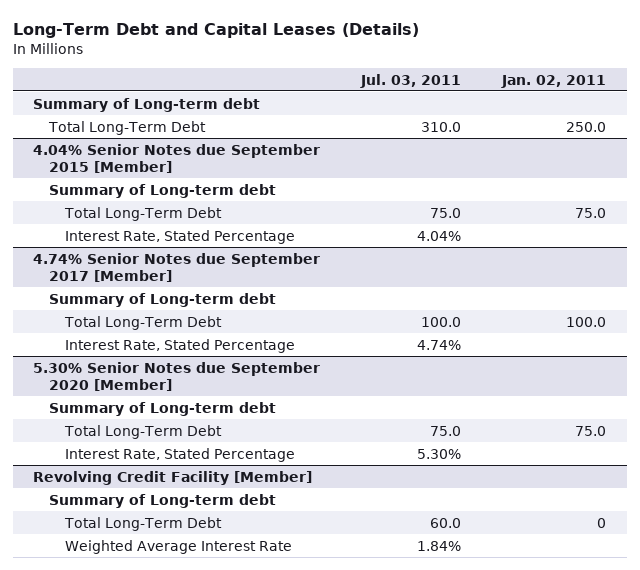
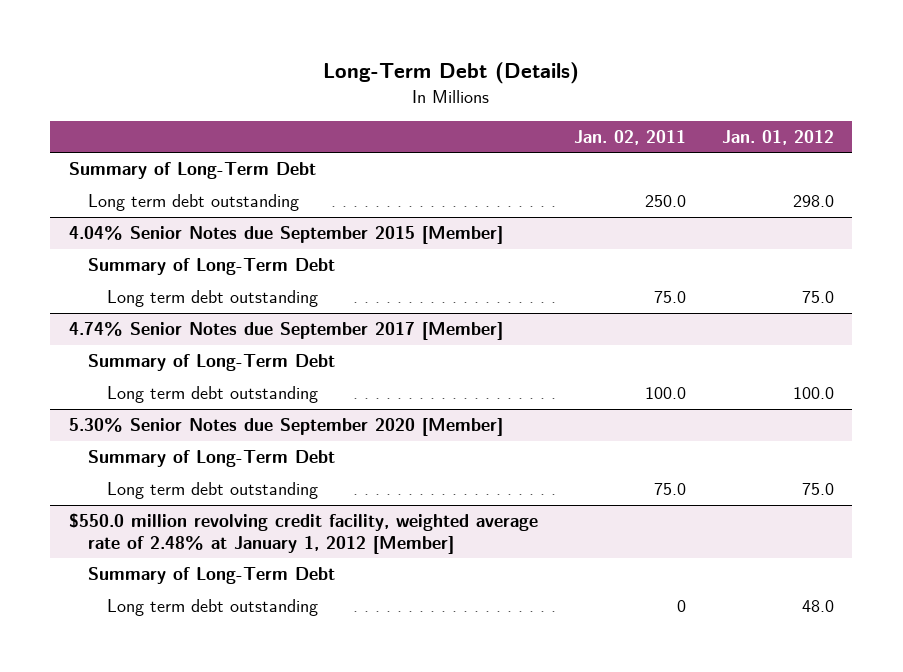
- Long-Term Debt and Capital Leases (Details)
+ Long-Term Debt (Details)
- | Jul. 03, 2011 | Jan. 02, 2011
+ | Jan. 02, 2011 | Jan. 01, 2012
- Summary of Long-term debt
- Total Long-Term Debt | 310.0 | 250.0
+ Summary of Long-Term Debt
+ Long term debt outstanding | 250.0 | 298.0
@ 4.04% Senior Notes due September 2015 [Member]
- Summary of Long-term debt
- Total Long-Term Debt | 75.0 | 75.0
- Interest Rate, Stated Percentage | 4.04% |
+ Summary of Long-Term Debt
+ Long term debt outstanding | 75.0 | 75.0
@ 4.74% Senior Notes due September 2017 [Member]
- Summary of Long-term debt
- Total Long-Term Debt | 100.0 | 100.0
- Interest Rate, Stated Percentage | 4.74% |
+ Summary of Long-Term Debt
+ Long term debt outstanding | 100.0 | 100.0
@ 5.30% Senior Notes due September 2020 [Member]
- Summary of Long-term debt
- Total Long-Term Debt | 75.0 | 75.0
- Interest Rate, Stated Percentage | 5.30% |
- Revolving Credit Facility [Member]
- Summary of Long-term debt
- Total Long-Term Debt | 60.0 | 0
- Weighted Average Interest Rate | 1.84% |
@ 5.30% Senior Notes due September 2020 [Member]
+ Summary of Long-Term Debt
+ Long term debt outstanding | 75.0 | 75.0
+ $550.0 million revolving credit facility, weighted average rate of 2.48% at January 1, 2012 [Member]
+ Summary of Long-Term Debt
+ Long term debt outstanding | 0 | 48.0

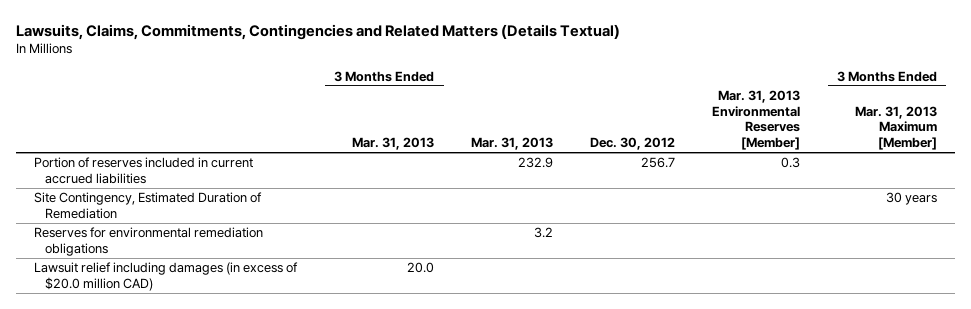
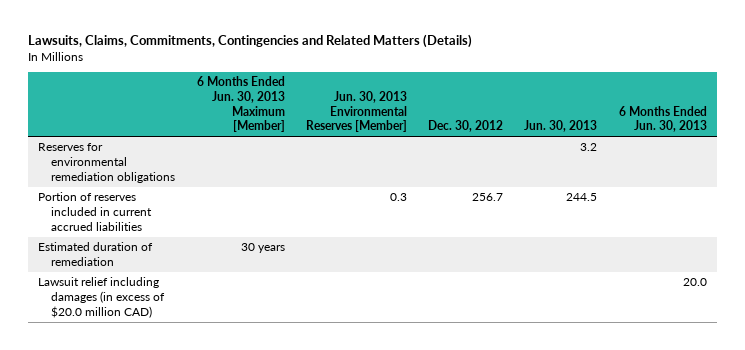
- Lawsuits, Claims, Commitments, Contingencies and Related Matters (Details Textual)
+ Lawsuits, Claims, Commitments, Contingencies and Related Matters (Details)
- | 3 Months Ended Mar. 31, 2013 | Mar. 31, 2013 | Dec. 30, 2012 | Mar. 31, 2013 Environmental Reserves [Member] | 3 Months Ended Mar. 31, 2013 Maximum [Member]
+ | 6 Months Ended Jun. 30, 2013 Maximum [Member] | Jun. 30, 2013 Environmental Reserves [Member] | Dec. 30, 2012 | Jun. 30, 2013 | 6 Months Ended Jun. 30, 2013
- Site Contingency, Estimated Duration of Remediation | | | | | 30 years
moved down: Portion of reserves included in current accrued liabilities | | 0.3 | 256.7 | 244.5 |
+ Estimated duration of remediation | 30 years | | | |

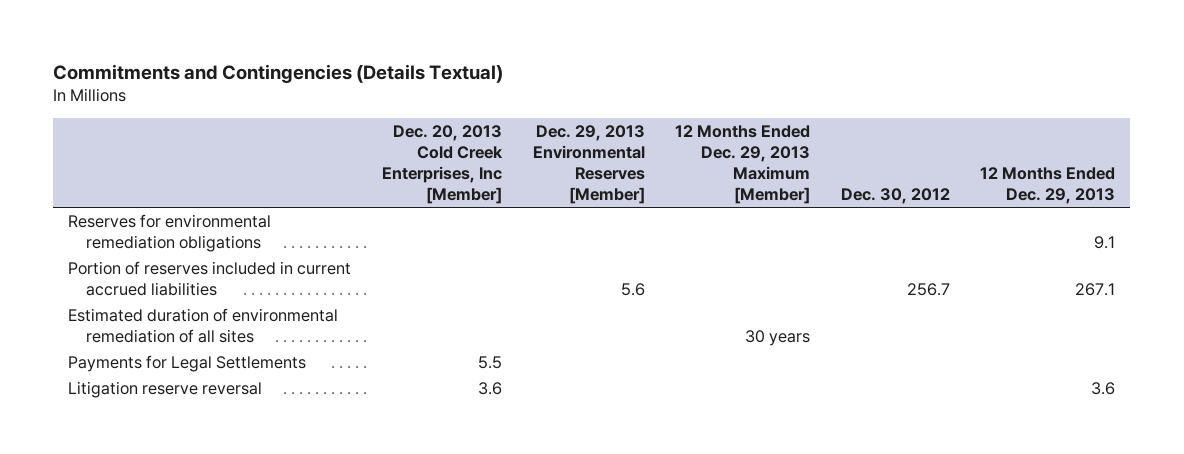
- Lawsuits, Claims, Commitments, Contingencies and Related Matters (Details)
+ Commitments and Contingencies (Details Textual)
- | 6 Months Ended Jun. 30, 2013 Maximum [Member] | Jun. 30, 2013 Environmental Reserves [Member] | Dec. 30, 2012 | Jun. 30, 2013 | 6 Months Ended Jun. 30, 2013
+ | Dec. 20, 2013 Cold Creek Enterprises, Inc [Member] | Dec. 29, 2013 Environmental Reserves [Member] | 12 Months Ended Dec. 29, 2013 Maximum [Member] | Dec. 30, 2012 | 12 Months Ended Dec. 29, 2013
- Estimated duration of remediation | 30 years | | | |
- Lawsuit relief including damages (in excess of $20.0 million CAD) | | | | | 20.0
+ Estimated duration of environmental remediation of all sites | | | 30 years | |
+ Payments for Legal Settlements | 5.5 | | | |
+ Litigation reserve reversal | 3.6 | | | | 3.6

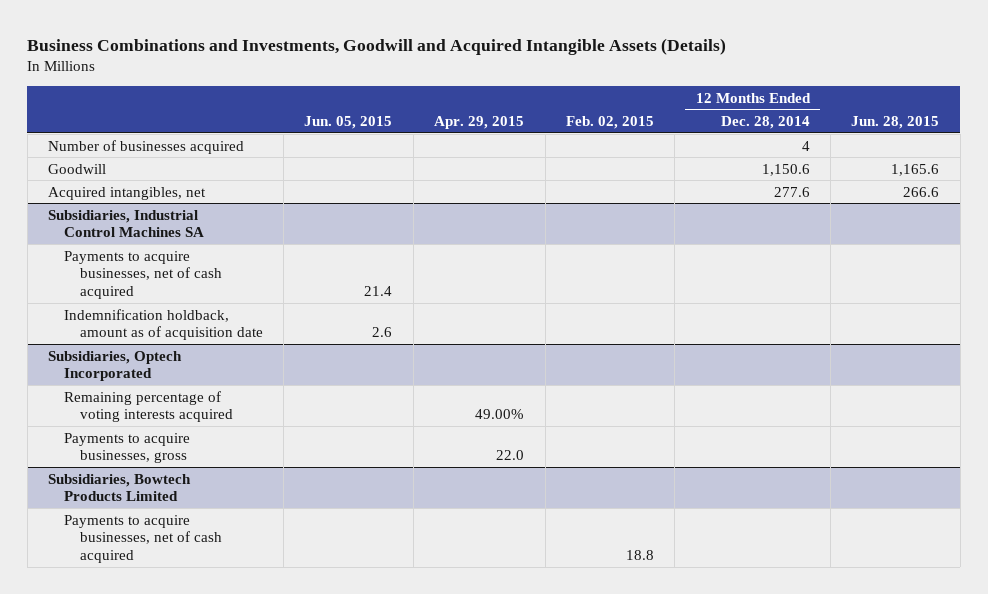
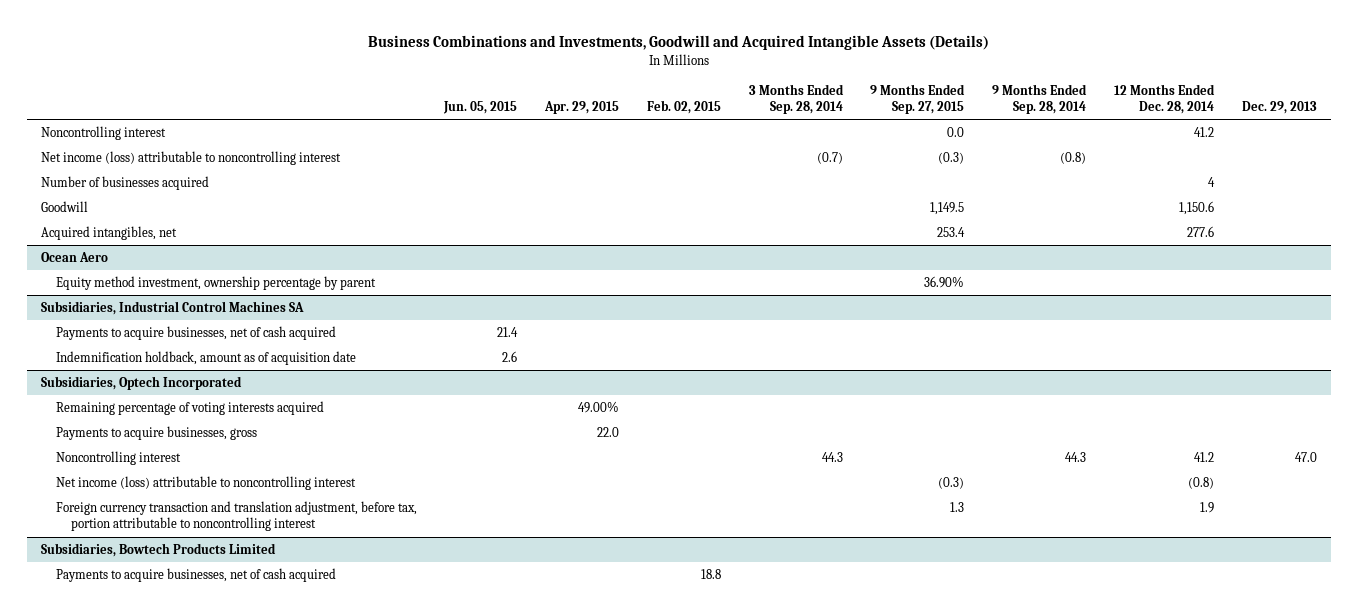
- | Jun. 05, 2015 | Apr. 29, 2015 | Feb. 02, 2015 | 12 Months Ended Dec. 28, 2014 | Jun. 28, 2015
+ | Jun. 05, 2015 | Apr. 29, 2015 | Feb. 02, 2015 | 3 Months Ended Sep. 28, 2014 | 9 Months Ended Sep. 27, 2015 | 9 Months Ended Sep. 28, 2014 | 12 Months Ended Dec. 28, 2014 | Dec. 29, 2013
+ Noncontrolling interest | | | | | 0.0 | | 41.2 |
+ Net income (loss) attributable to noncontrolling interest | | | | (0.7) | (0.3) | (0.8) | |
+ Ocean Aero
+ Equity method investment, ownership percentage by parent | | | | | 36.90% | | |
@ Subsidiaries, Optech Incorporated
+ Noncontrolling interest | | | | 44.3 | | 44.3 | 41.2 | 47.0
+ Net income (loss) attributable to noncontrolling interest | | | | | (0.3) | | (0.8) |
+ Foreign currency transaction and translation adjustment, before tax, portion attributable to noncontrolling interest | | | | | 1.3 | | 1.9 |

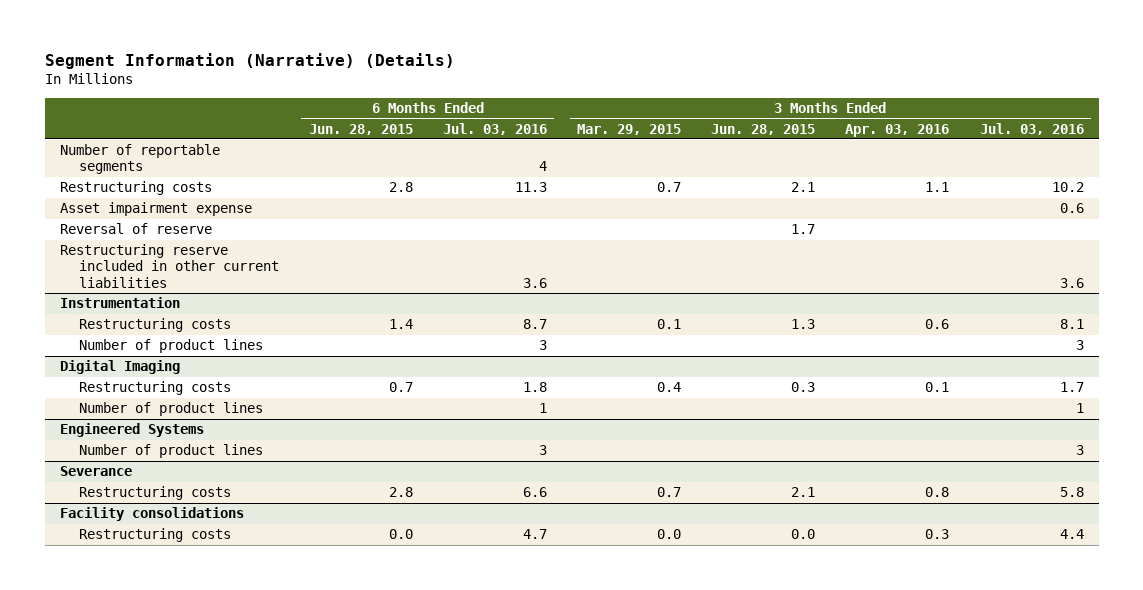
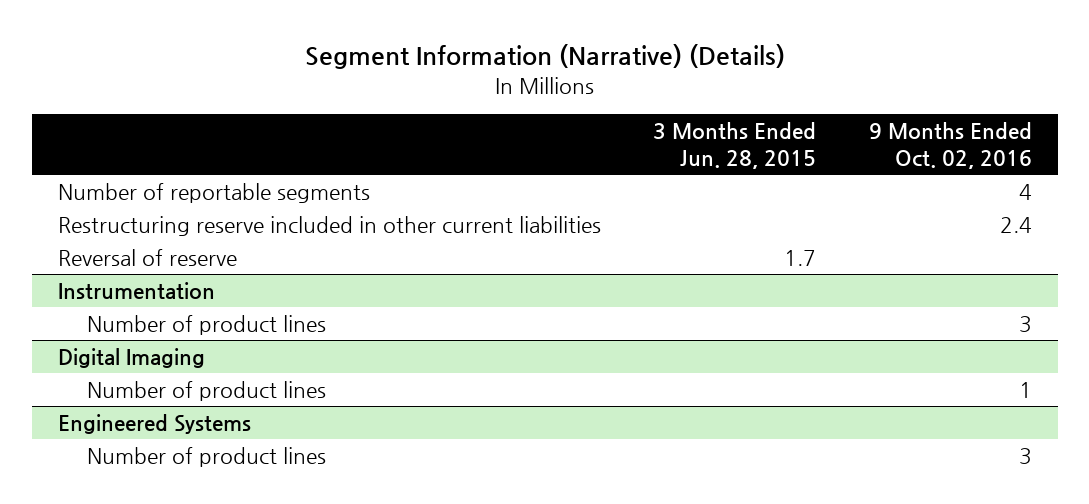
- | 6 Months Ended Jun. 28, 2015 | 6 Months Ended Jul. 03, 2016 | 3 Months Ended Mar. 29, 2015 | 3 Months Ended Jun. 28, 2015 | 3 Months Ended Apr. 03, 2016 | 3 Months Ended Jul. 03, 2016
+ | 3 Months Ended Jun. 28, 2015 | 9 Months Ended Oct. 02, 2016
- Restructuring costs | 2.8 | 11.3 | 0.7 | 2.1 | 1.1 | 10.2
- Asset impairment expense | | | | | | 0.6
moved down: Reversal of reserve | 1.7 |
@ Instrumentation
- Restructuring costs | 1.4 | 8.7 | 0.1 | 1.3 | 0.6 | 8.1
@ Digital Imaging
- Restructuring costs | 0.7 | 1.8 | 0.4 | 0.3 | 0.1 | 1.7
- Severance
- Restructuring costs | 2.8 | 6.6 | 0.7 | 2.1 | 0.8 | 5.8
- Facility consolidations
- Restructuring costs | 0.0 | 4.7 | 0.0 | 0.0 | 0.3 | 4.4

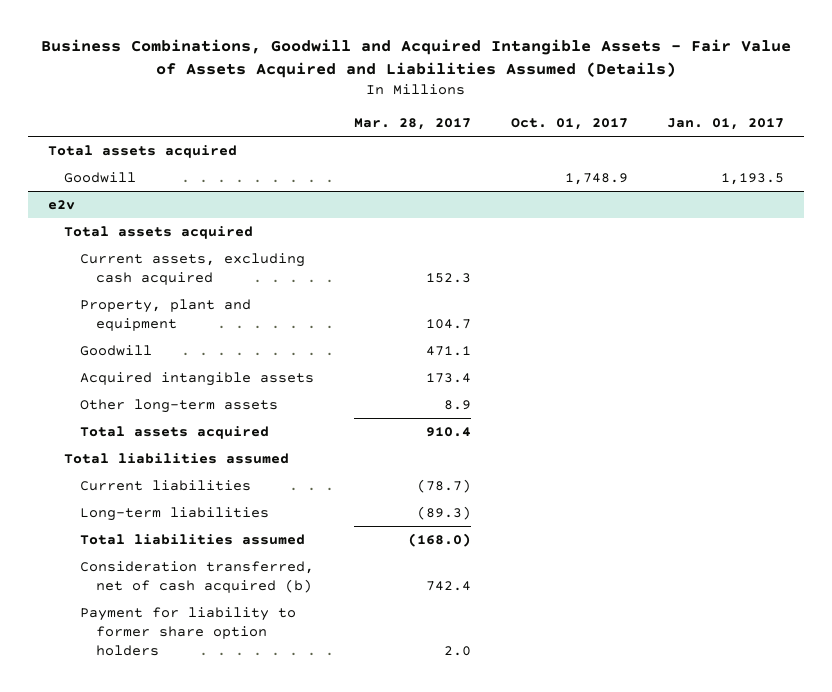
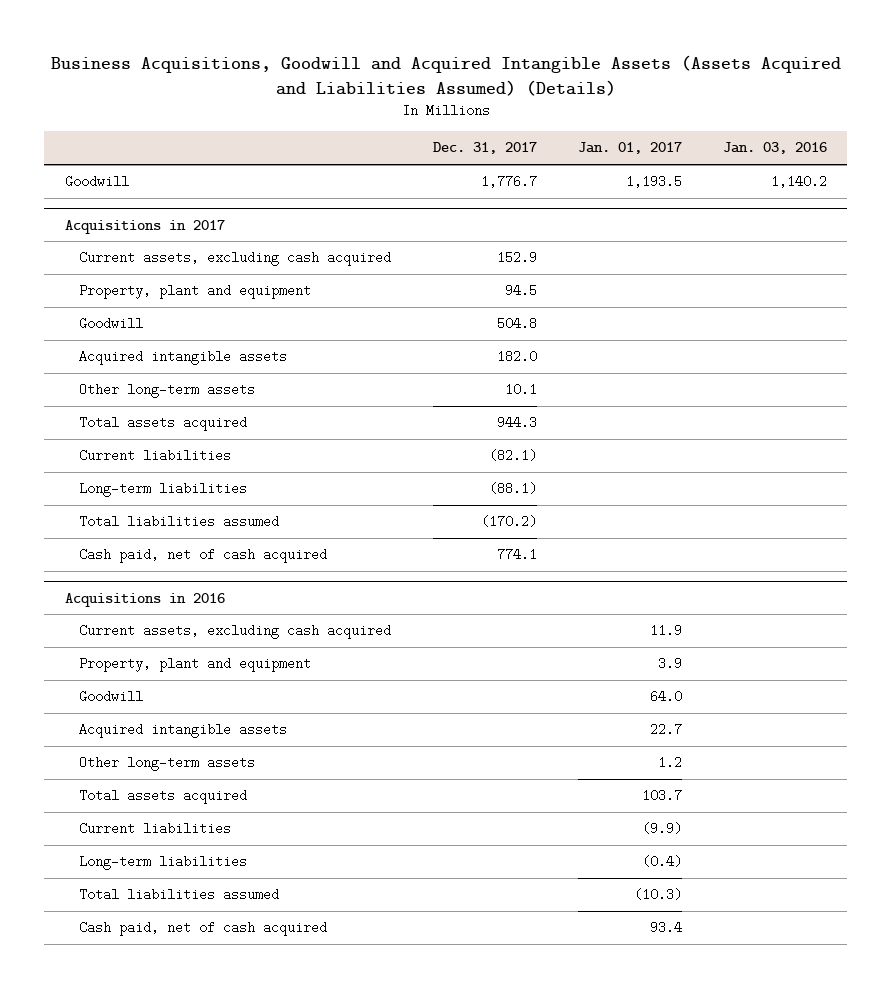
- Business Combinations, Goodwill and Acquired Intangible Assets - Fair Value of Assets Acquired and Liabilities Assumed (Details)
+ Business Acquisitions, Goodwill and Acquired Intangible Assets (Assets Acquired and Liabilities Assumed) (Details)
- | Mar. 28, 2017 | Oct. 01, 2017 | Jan. 01, 2017
+ | Dec. 31, 2017 | Jan. 01, 2017 | Jan. 03, 2016
- Total assets acquired
- e2v
- Total assets acquired
- Current assets, excluding cash acquired | 152.3 | |
- Property, plant and equipment | 104.7 | |
- Goodwill | 471.1 | |
- Acquired intangible assets | 173.4 | |
- Other long-term assets | 8.9 | |
- Total assets acquired | 910.4 | |
- Total liabilities assumed
- Current liabilities | (78.7) | |
- Long-term liabilities | (89.3) | |
- Total liabilities assumed | (168.0) | |
- Consideration transferred, net of cash acquired (b) | 742.4 | |
- Payment for liability to former share option holders | 2.0 | |
+ Acquisitions in 2017
+ Current assets, excluding cash acquired | 152.9 | |
+ Property, plant and equipment | 94.5 | |
+ Goodwill | 504.8 | |
+ Acquired intangible assets | 182.0 | |
+ Other long-term assets | 10.1 | |
+ Total assets acquired | 944.3 | |
+ Current liabilities | (82.1) | |
+ Long-term liabilities | (88.1) | |
+ Total liabilities assumed | (170.2) | |
+ Cash paid, net of cash acquired | 774.1 | |
+ Acquisitions in 2016
+ Current assets, excluding cash acquired | | 11.9 |
+ Property, plant and equipment | | 3.9 |
+ Goodwill | | 64.0 |
+ Acquired intangible assets | | 22.7 |
+ Other long-term assets | | 1.2 |
+ Total assets acquired | | 103.7 |
+ Current liabilities | | (9.9) |
+ Long-term liabilities | | (0.4) |
+ Total liabilities assumed | | (10.3) |
+ Cash paid, net of cash acquired | | 93.4 |

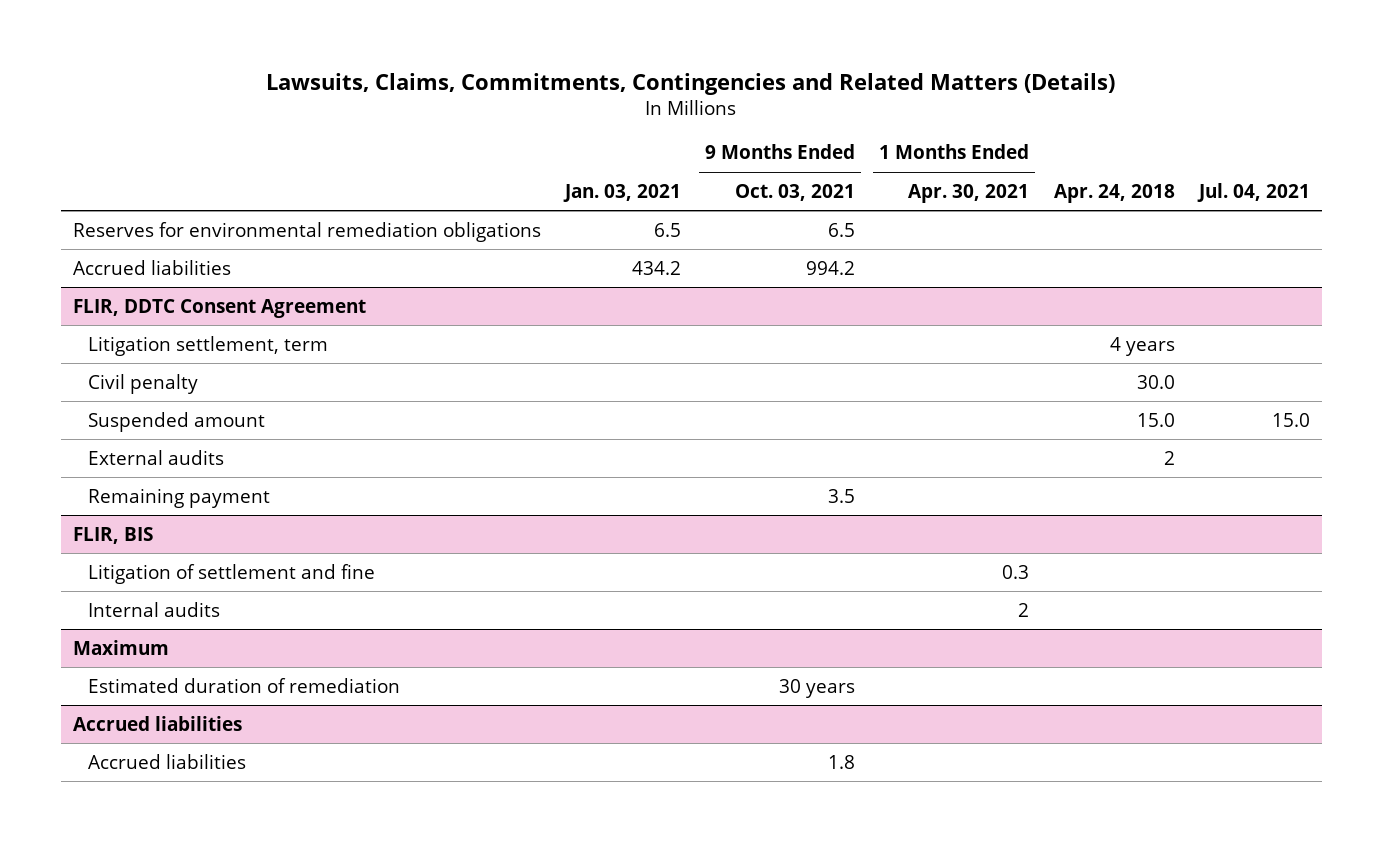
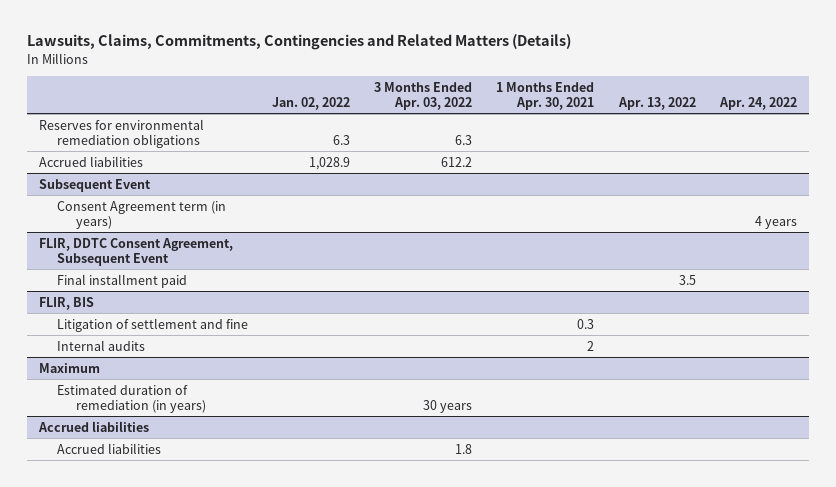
- | Jan. 03, 2021 | 9 Months Ended Oct. 03, 2021 | 1 Months Ended Apr. 30, 2021 | Apr. 24, 2018 | Jul. 04, 2021
+ | Jan. 02, 2022 | 3 Months Ended Apr. 03, 2022 | 1 Months Ended Apr. 30, 2021 | Apr. 13, 2022 | Apr. 24, 2022
- FLIR, DDTC Consent Agreement
- Litigation settlement, term | | | | 4 years |
- Civil penalty | | | | 30.0 |
- Suspended amount | | | | 15.0 | 15.0
- External audits | | | | 2 |
- Remaining payment | | 3.5 | | |
+ Subsequent Event
+ Consent Agreement term (in years) | | | | | 4 years
+ FLIR, DDTC Consent Agreement, Subsequent Event
+ Final installment paid | | | | 3.5 |
@ Maximum
- Estimated duration of remediation | | 30 years | | |
+ Estimated duration of remediation (in years) | | 30 years | | |

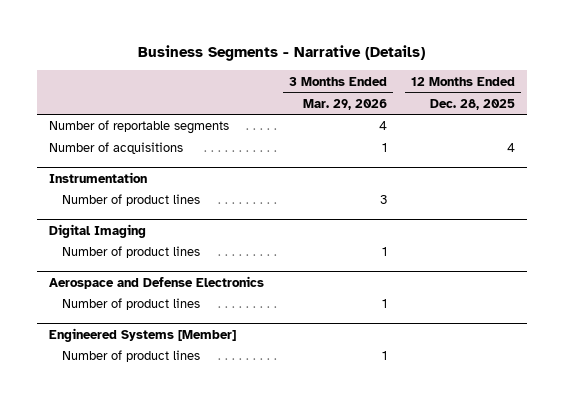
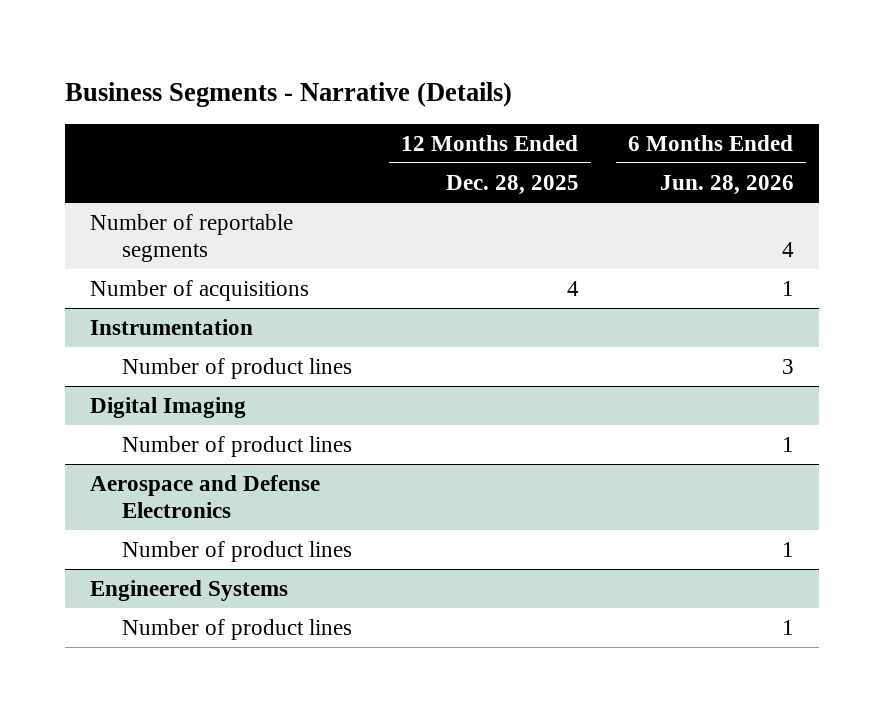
- | 3 Months Ended Mar. 29, 2026 | 12 Months Ended Dec. 28, 2025
+ | 12 Months Ended Dec. 28, 2025 | 6 Months Ended Jun. 28, 2026
- Engineered Systems [Member]
+ Engineered Systems

